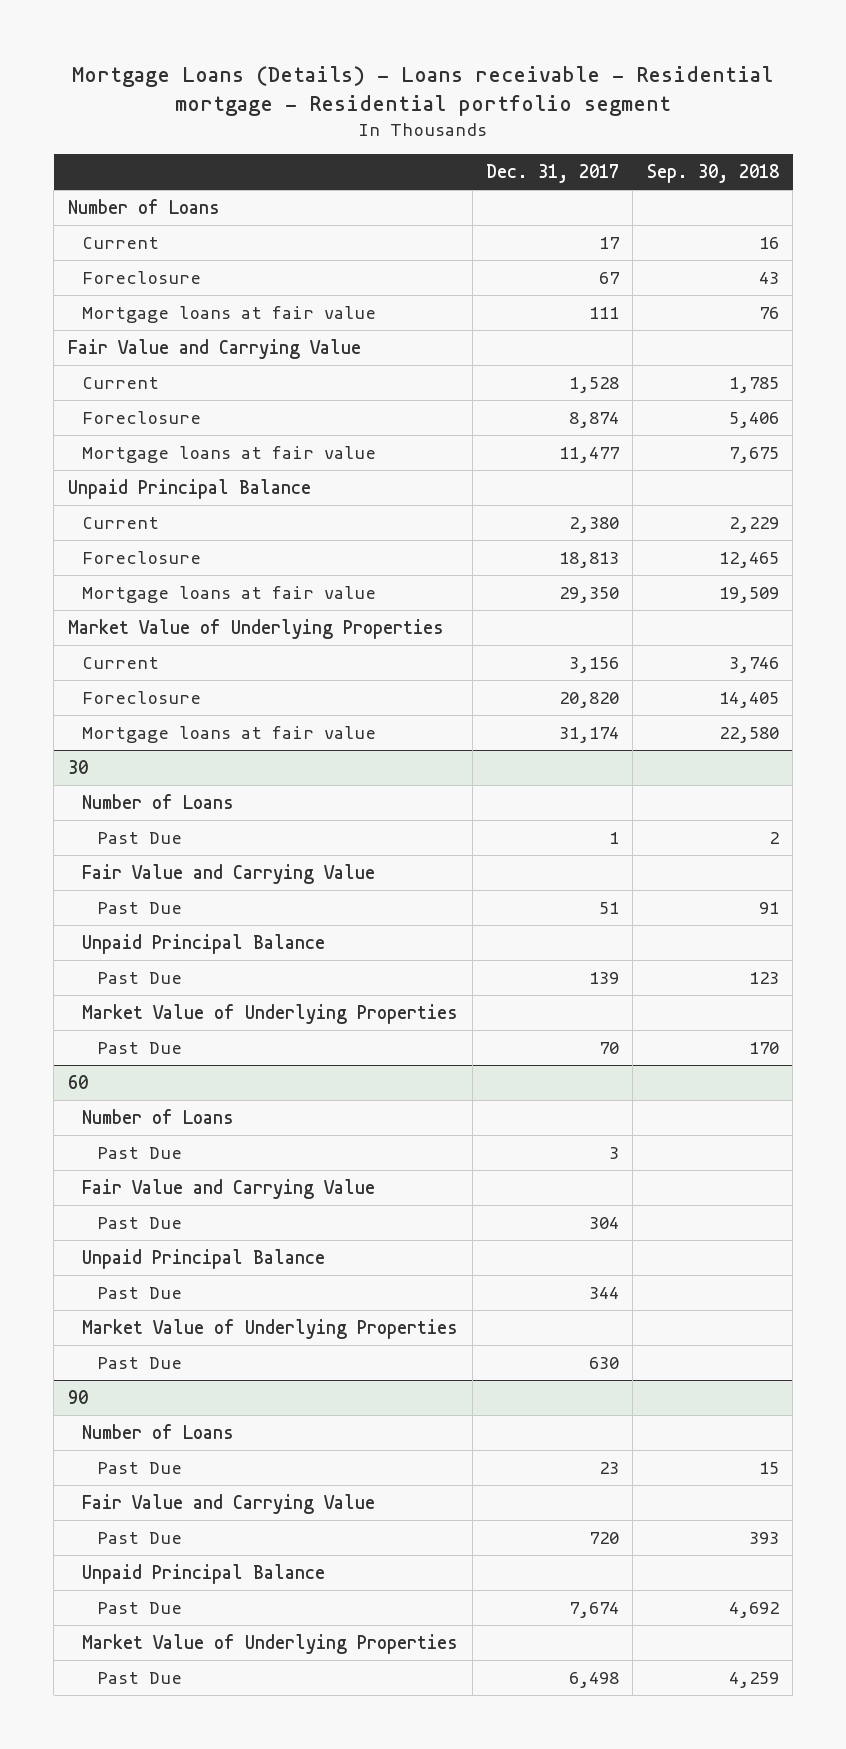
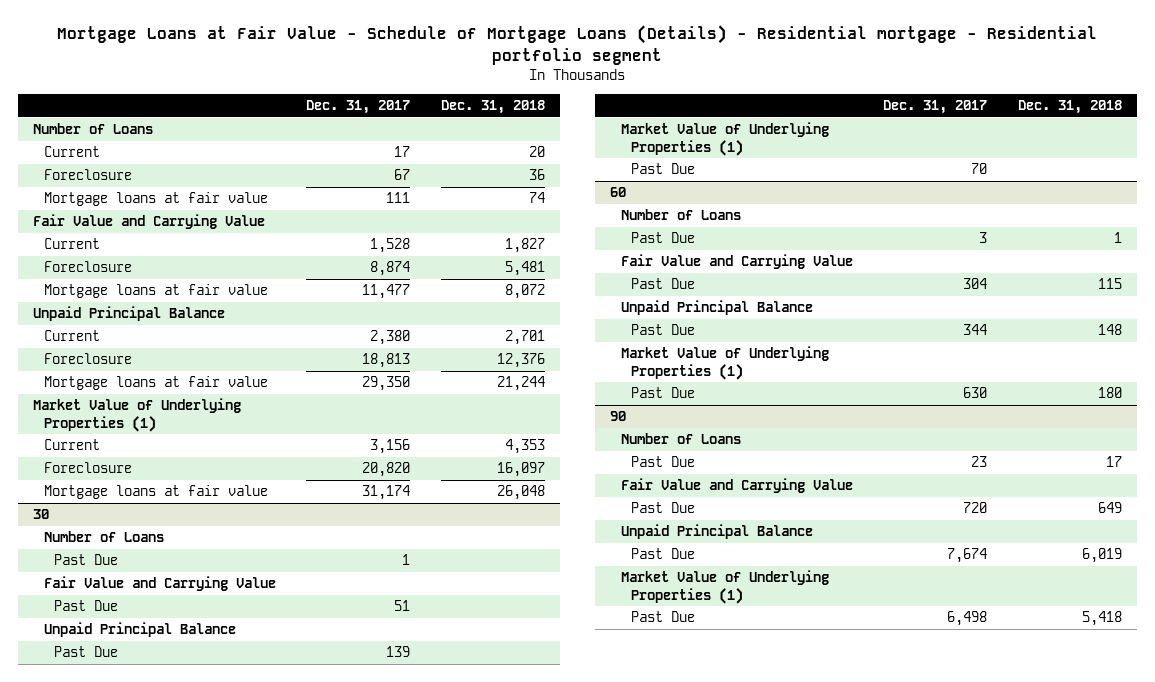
- Mortgage Loans (Details) - Loans receivable - Residential mortgage - Residential portfolio segment
+ Mortgage Loans at Fair Value - Schedule of Mortgage Loans (Details) - Residential mortgage - Residential portfolio segment
- | Dec. 31, 2017 | Sep. 30, 2018
+ | Dec. 31, 2017 | Dec. 31, 2018
- Market Value of Underlying Properties
+ Market Value of Underlying Properties (1)
@ 30
- Market Value of Underlying Properties
+ Market Value of Underlying Properties (1)
@ 60
- Market Value of Underlying Properties
+ Market Value of Underlying Properties (1)
@ 90
- Market Value of Underlying Properties
+ Market Value of Underlying Properties (1)

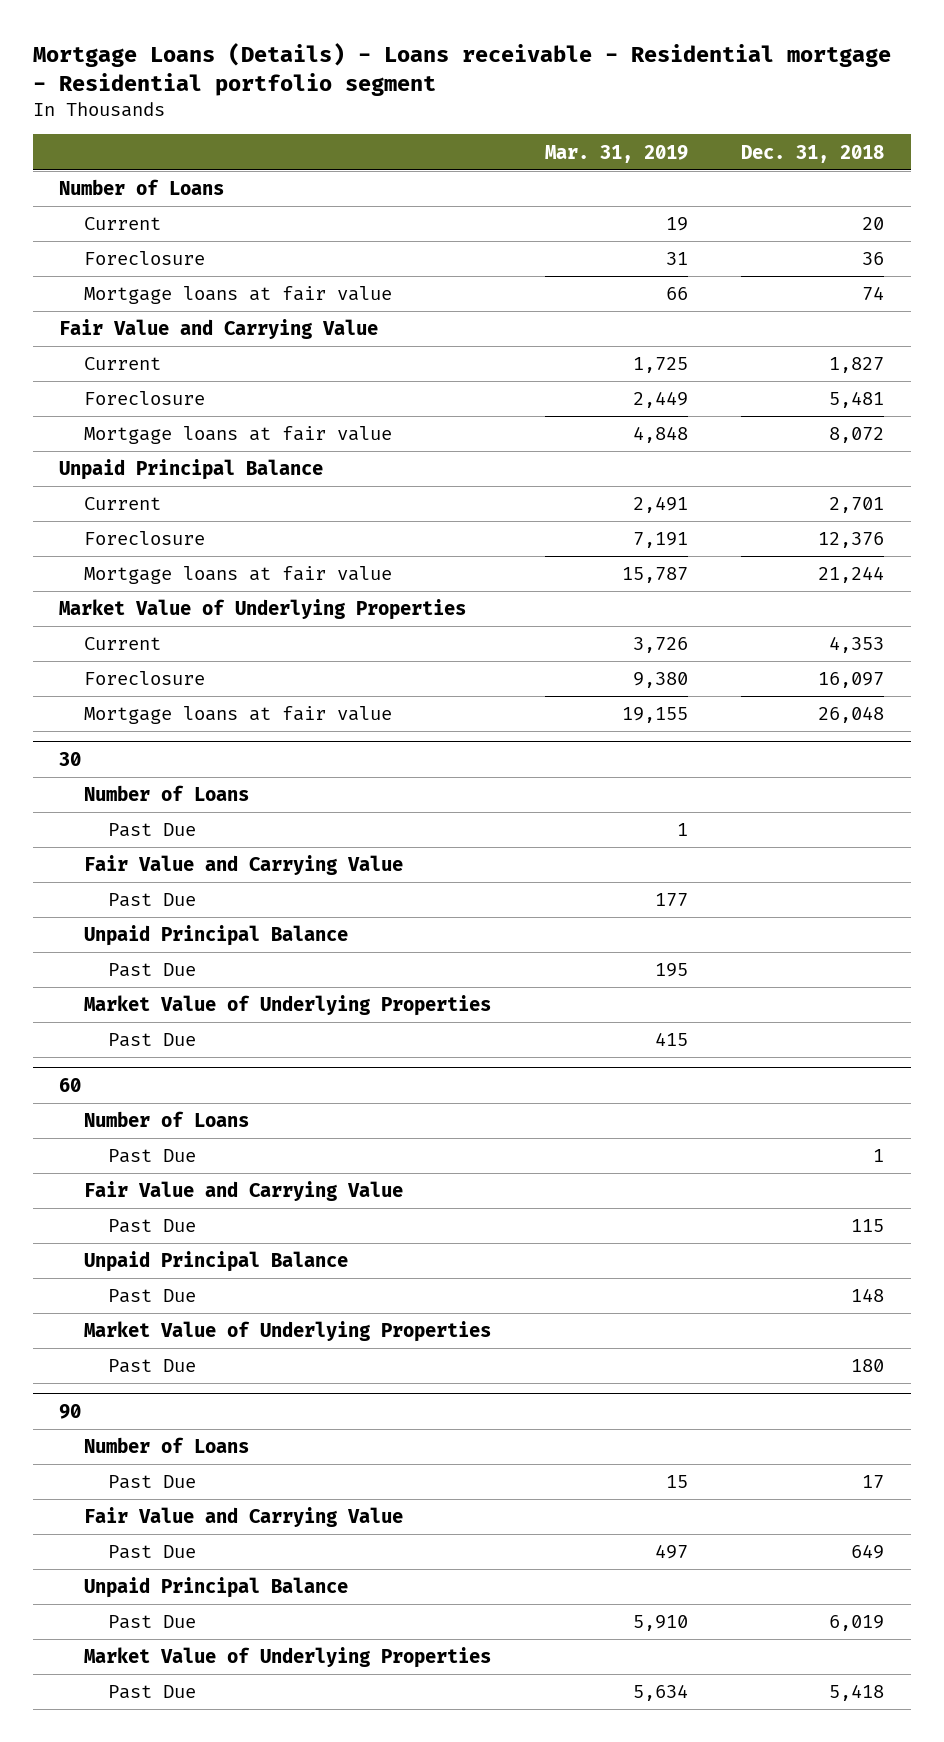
- Mortgage Loans at Fair Value - Schedule of Mortgage Loans (Details) - Residential mortgage - Residential portfolio segment
+ Mortgage Loans (Details) - Loans receivable - Residential mortgage - Residential portfolio segment
- | Dec. 31, 2017 | Dec. 31, 2018
+ | Mar. 31, 2019 | Dec. 31, 2018
- Market Value of Underlying Properties (1)
+ Market Value of Underlying Properties
@ 30
- Market Value of Underlying Properties (1)
+ Market Value of Underlying Properties
@ 60
- Market Value of Underlying Properties (1)
+ Market Value of Underlying Properties
@ 90
- Market Value of Underlying Properties (1)
+ Market Value of Underlying Properties

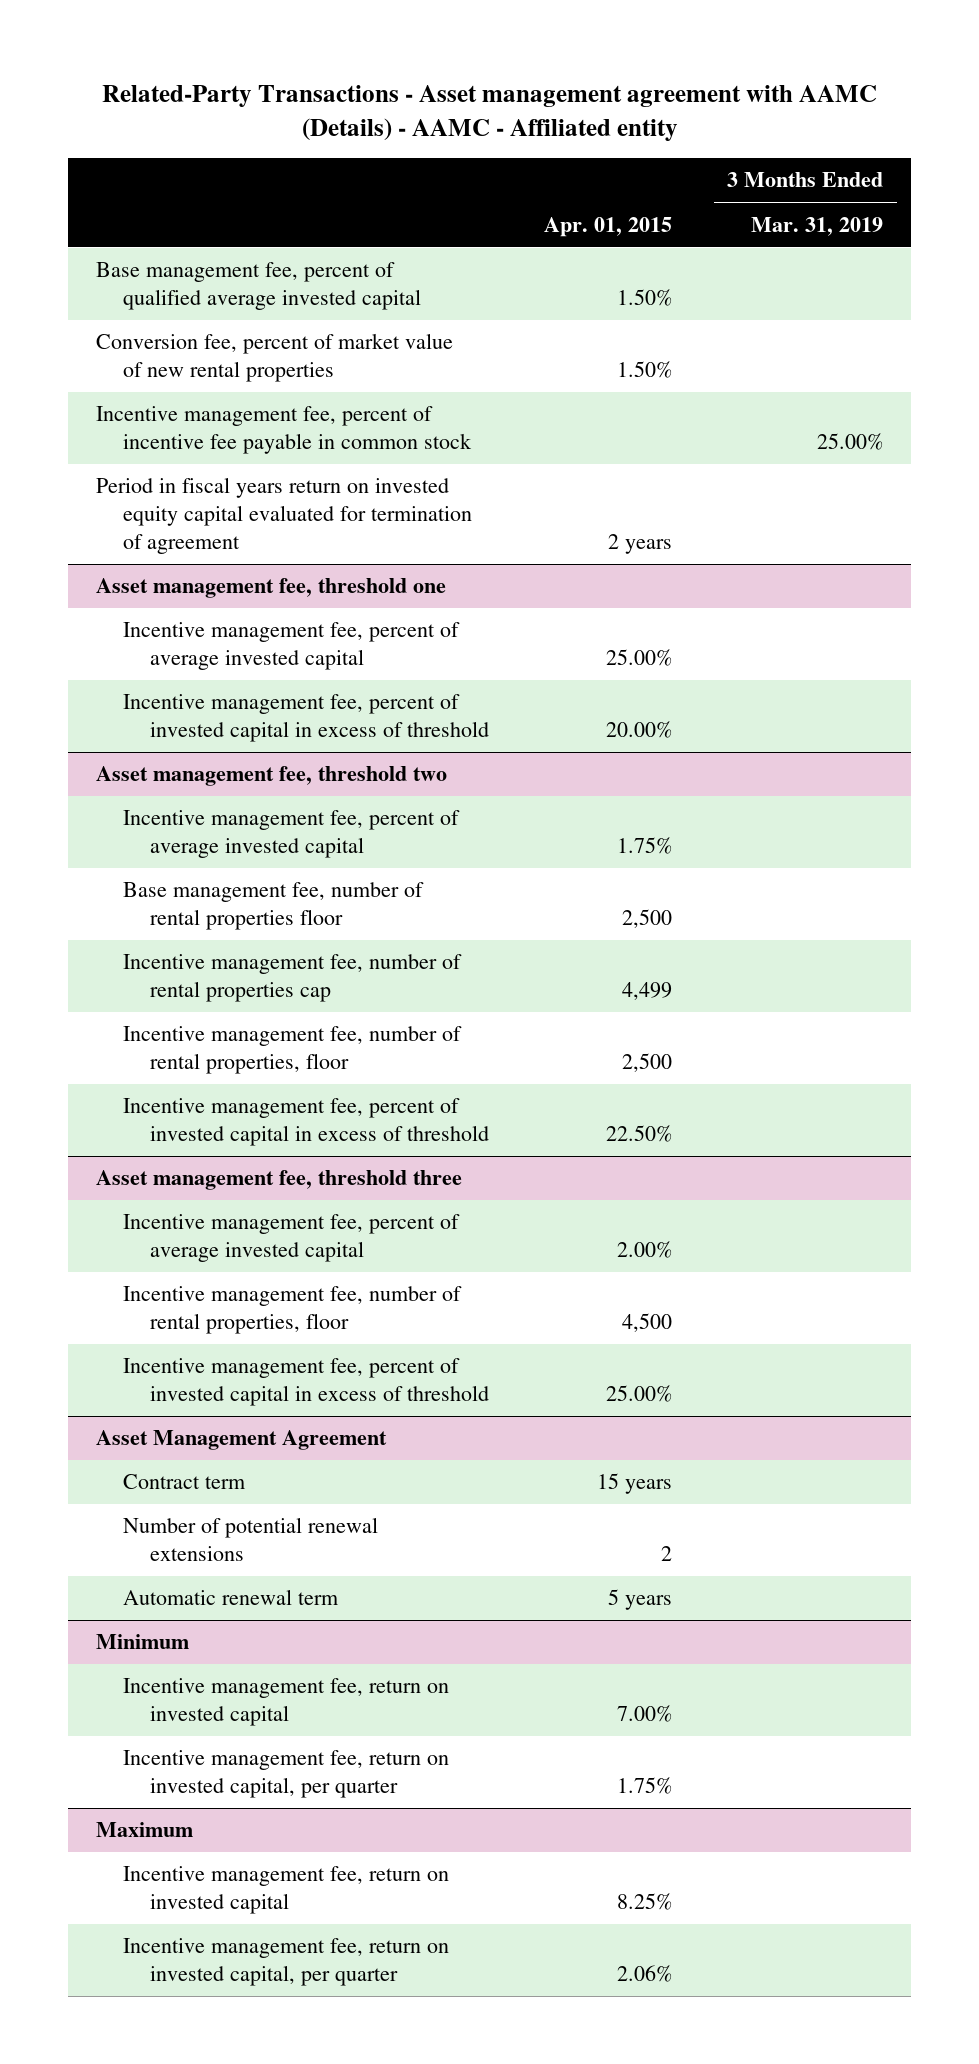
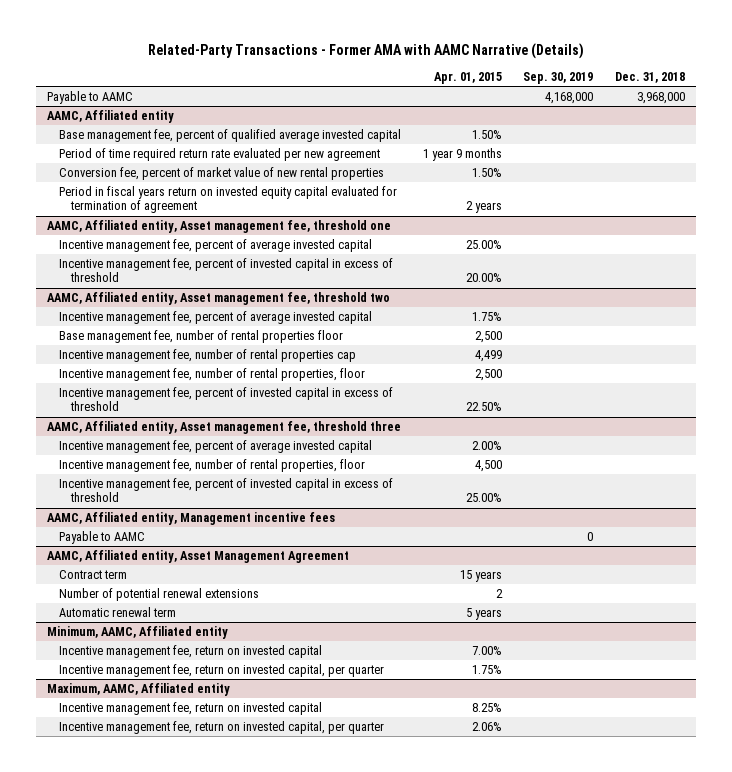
- Related-Party Transactions - Asset management agreement with AAMC (Details) - AAMC - Affiliated entity
+ Related-Party Transactions - Former AMA with AAMC Narrative (Details)
- | Apr. 01, 2015 | 3 Months Ended Mar. 31, 2019
+ | Apr. 01, 2015 | Sep. 30, 2019 | Dec. 31, 2018
+ Payable to AAMC | | 4,168,000 | 3,968,000
+ AAMC, Affiliated entity
+ Period of time required return rate evaluated per new agreement | 1 year 9 months | |
- Incentive management fee, percent of incentive fee payable in common stock | | 25.00%
- Asset management fee, threshold one
+ AAMC, Affiliated entity, Asset management fee, threshold one
- Asset management fee, threshold two
+ AAMC, Affiliated entity, Asset management fee, threshold two
- Asset management fee, threshold three
+ AAMC, Affiliated entity, Asset management fee, threshold three
- Asset Management Agreement
+ AAMC, Affiliated entity, Management incentive fees
+ Payable to AAMC | | 0 |
+ AAMC, Affiliated entity, Asset Management Agreement
- Minimum
+ Minimum, AAMC, Affiliated entity
- Maximum
+ Maximum, AAMC, Affiliated entity

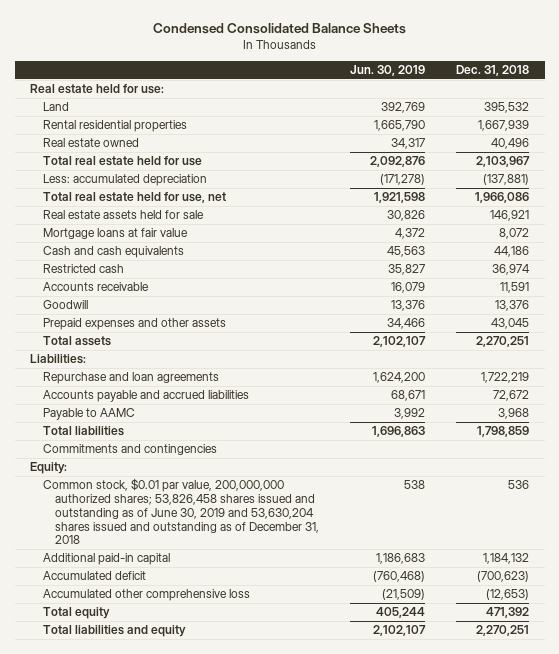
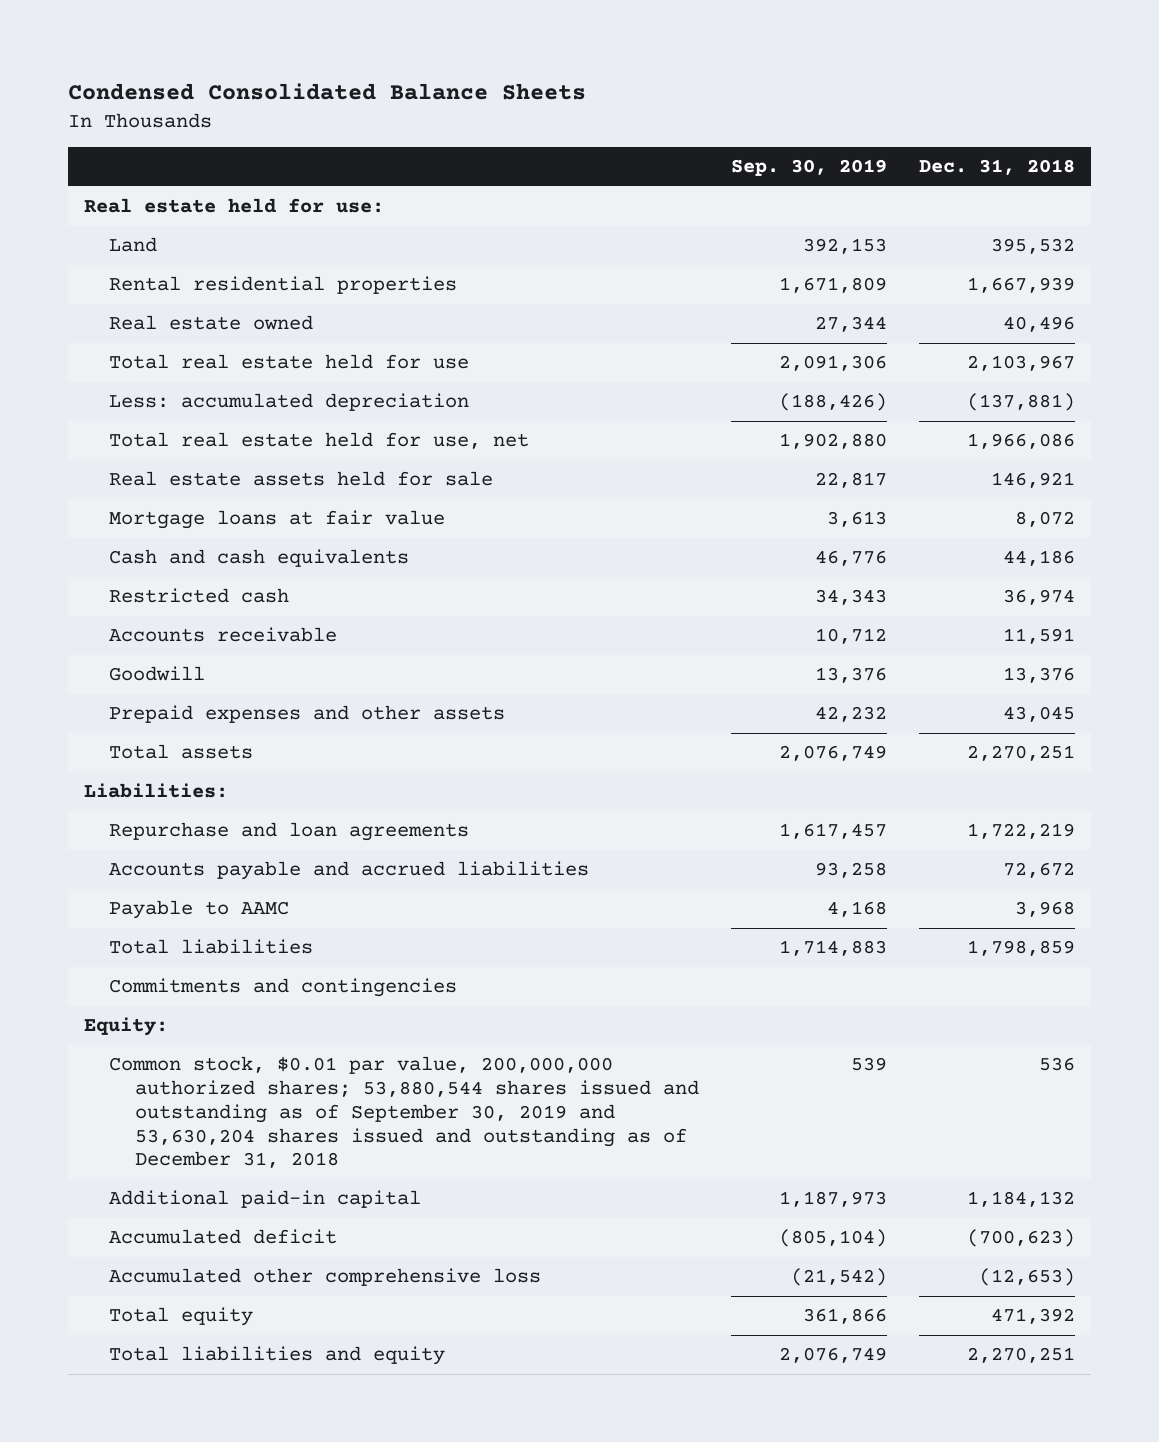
- | Jun. 30, 2019 | Dec. 31, 2018
+ | Sep. 30, 2019 | Dec. 31, 2018
- Common stock, $0.01 par value, 200,000,000 authorized shares; 53,826,458 shares issued and outstanding as of June 30, 2019 and 53,630,204 shares issued and outstanding as of December 31, 2018 | 538 | 536
+ Common stock, $0.01 par value, 200,000,000 authorized shares; 53,880,544 shares issued and outstanding as of September 30, 2019 and 53,630,204 shares issued and outstanding as of December 31, 2018 | 539 | 536

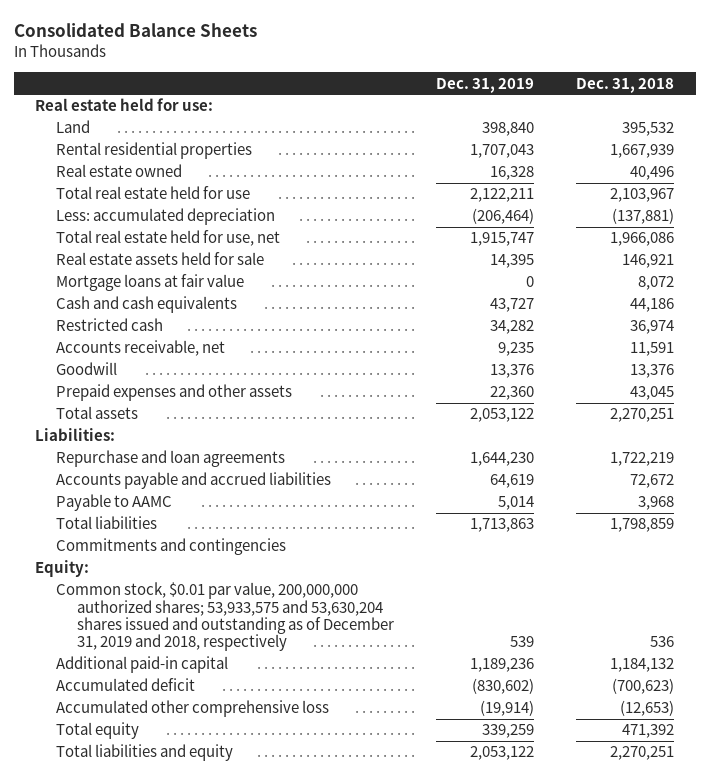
- Condensed Consolidated Balance Sheets
+ Consolidated Balance Sheets
- | Sep. 30, 2019 | Dec. 31, 2018
+ | Dec. 31, 2019 | Dec. 31, 2018
- Accounts receivable | 10,712 | 11,591
+ Accounts receivable, net | 9,235 | 11,591
- Common stock, $0.01 par value, 200,000,000 authorized shares; 53,880,544 shares issued and outstanding as of September 30, 2019 and 53,630,204 shares issued and outstanding as of December 31, 2018 | 539 | 536
+ Common stock, $0.01 par value, 200,000,000 authorized shares; 53,933,575 and 53,630,204 shares issued and outstanding as of December 31, 2019 and 2018, respectively | 539 | 536

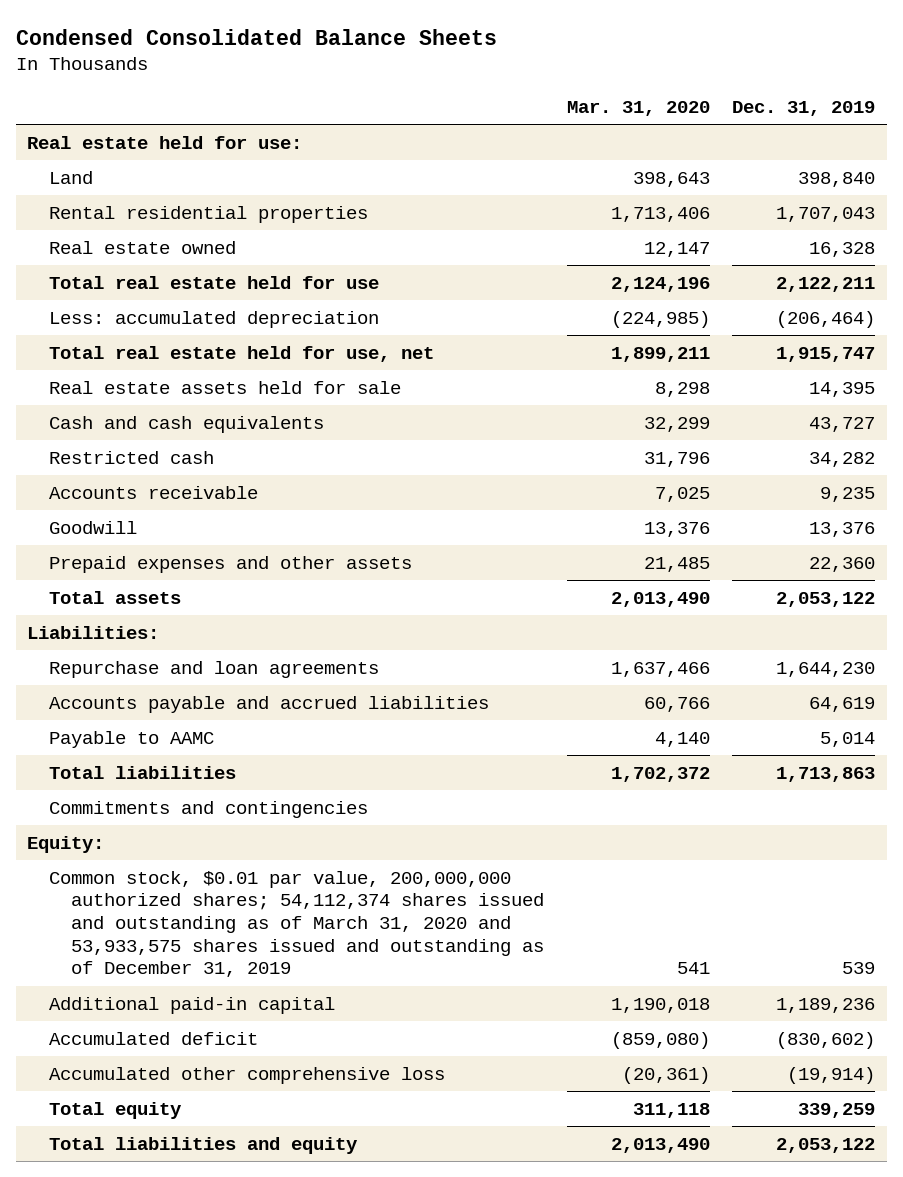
- Consolidated Balance Sheets
+ Condensed Consolidated Balance Sheets
- | Dec. 31, 2019 | Dec. 31, 2018
+ | Mar. 31, 2020 | Dec. 31, 2019
- Mortgage loans at fair value | 0 | 8,072
- Accounts receivable, net | 9,235 | 11,591
+ Accounts receivable | 7,025 | 9,235
- Common stock, $0.01 par value, 200,000,000 authorized shares; 53,933,575 and 53,630,204 shares issued and outstanding as of December 31, 2019 and 2018, respectively | 539 | 536
+ Common stock, $0.01 par value, 200,000,000 authorized shares; 54,112,374 shares issued and outstanding as of March 31, 2020 and 53,933,575 shares issued and outstanding as of December 31, 2019 | 541 | 539

